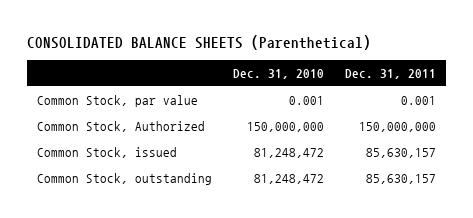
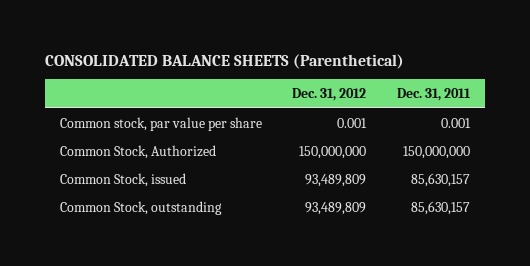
- | Dec. 31, 2010 | Dec. 31, 2011
+ | Dec. 31, 2012 | Dec. 31, 2011
- Common Stock, par value | 0.001 | 0.001
+ Common stock, par value per share | 0.001 | 0.001

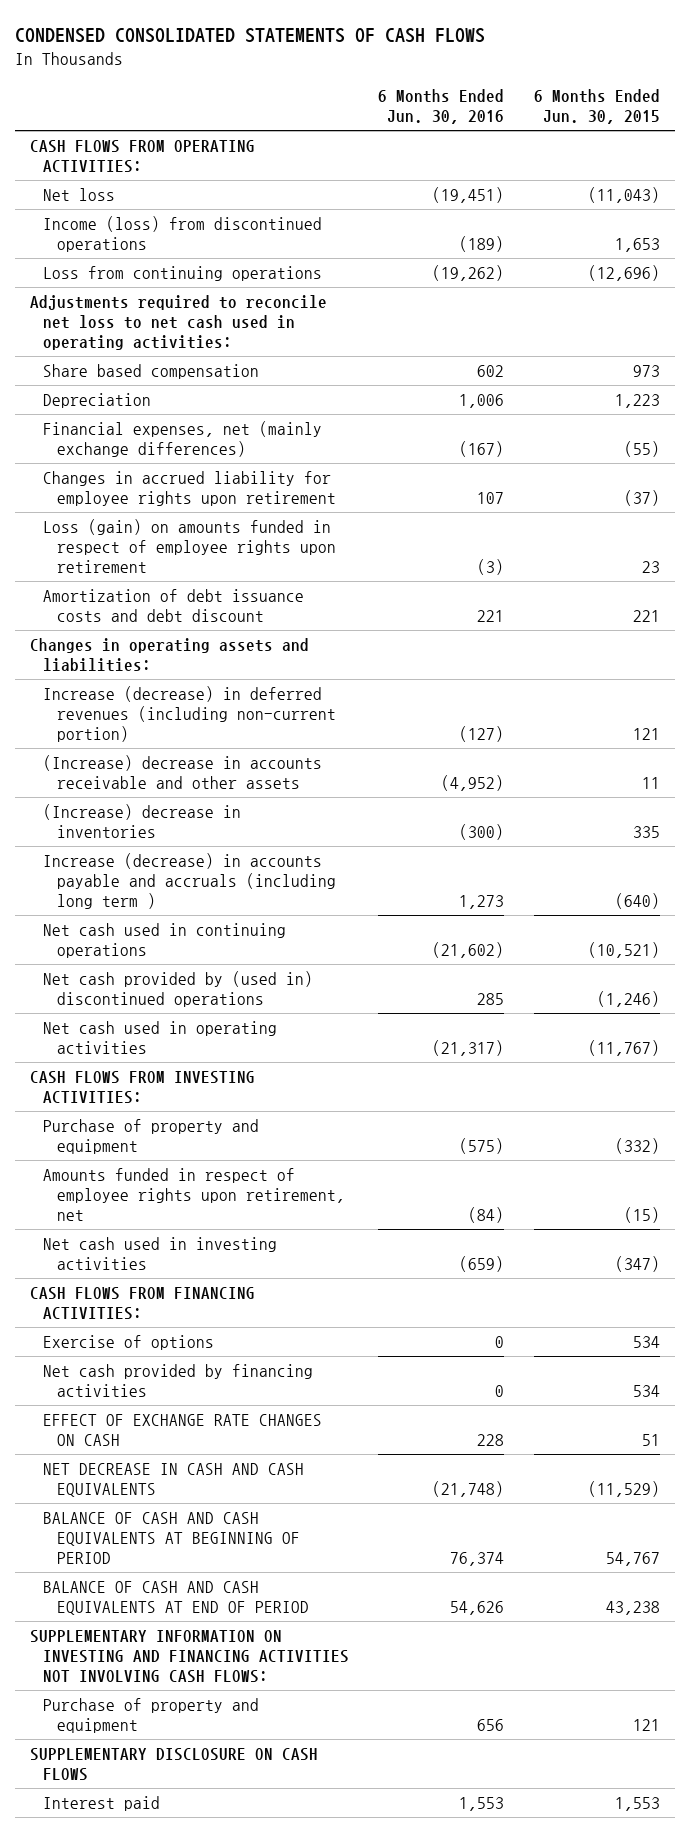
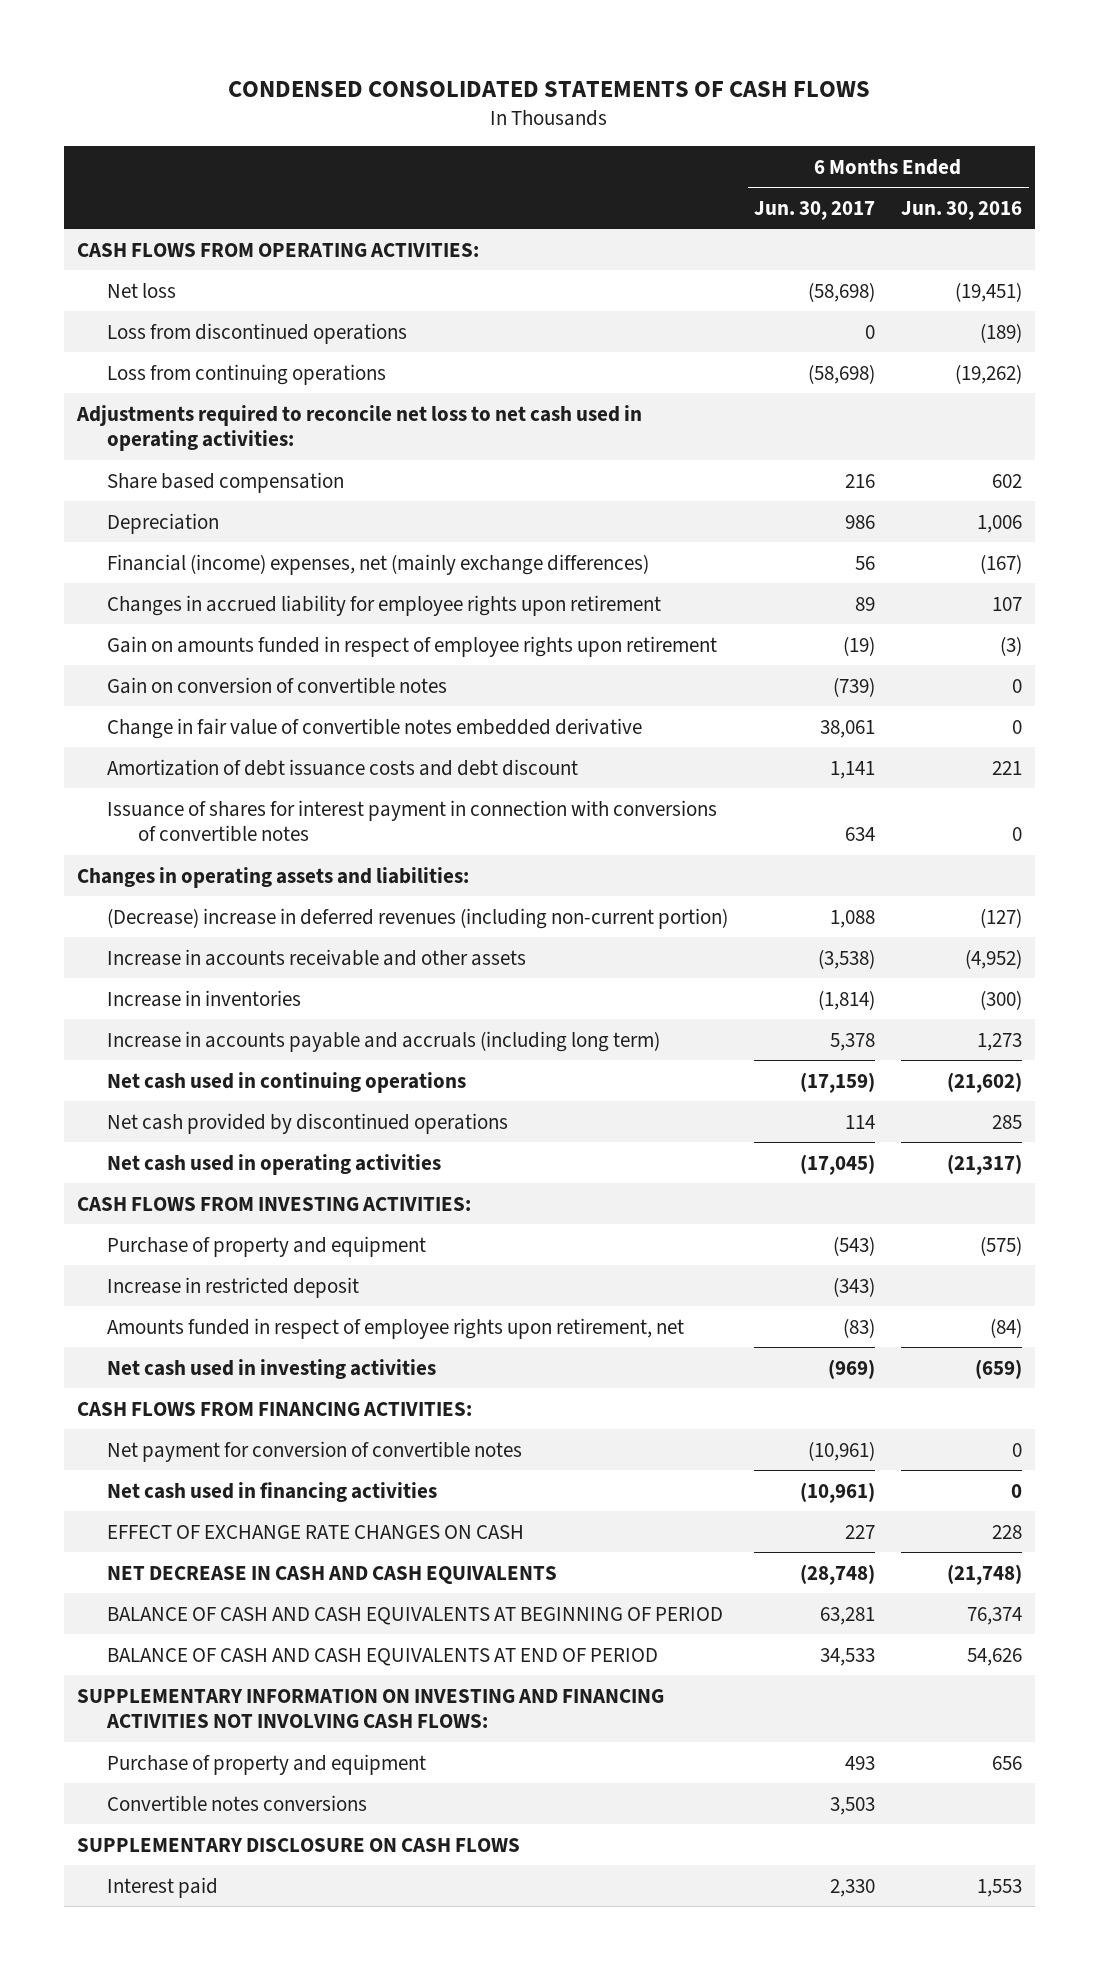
- | 6 Months Ended Jun. 30, 2016 | 6 Months Ended Jun. 30, 2015
+ | 6 Months Ended Jun. 30, 2017 | 6 Months Ended Jun. 30, 2016
- Income (loss) from discontinued operations | (189) | 1,653
+ Loss from discontinued operations | 0 | (189)
- Financial expenses, net (mainly exchange differences) | (167) | (55)
+ Financial (income) expenses, net (mainly exchange differences) | 56 | (167)
- Loss (gain) on amounts funded in respect of employee rights upon retirement | (3) | 23
+ Gain on amounts funded in respect of employee rights upon retirement | (19) | (3)
+ Gain on conversion of convertible notes | (739) | 0
+ Change in fair value of convertible notes embedded derivative | 38,061 | 0
+ Issuance of shares for interest payment in connection with conversions of convertible notes | 634 | 0
- Increase (decrease) in deferred revenues (including non-current portion) | (127) | 121
- (Increase) decrease in accounts receivable and other assets | (4,952) | 11
- (Increase) decrease in inventories | (300) | 335
- Increase (decrease) in accounts payable and accruals (including long term ) | 1,273 | (640)
+ (Decrease) increase in deferred revenues (including non-current portion) | 1,088 | (127)
+ Increase in accounts receivable and other assets | (3,538) | (4,952)
+ Increase in inventories | (1,814) | (300)
+ Increase in accounts payable and accruals (including long term) | 5,378 | 1,273
- Net cash provided by (used in) discontinued operations | 285 | (1,246)
+ Net cash provided by discontinued operations | 114 | 285
+ Increase in restricted deposit | (343) |
- Exercise of options | 0 | 534
- Net cash provided by financing activities | 0 | 534
+ Net payment for conversion of convertible notes | (10,961) | 0
+ Net cash used in financing activities | (10,961) | 0
+ Convertible notes conversions | 3,503 |

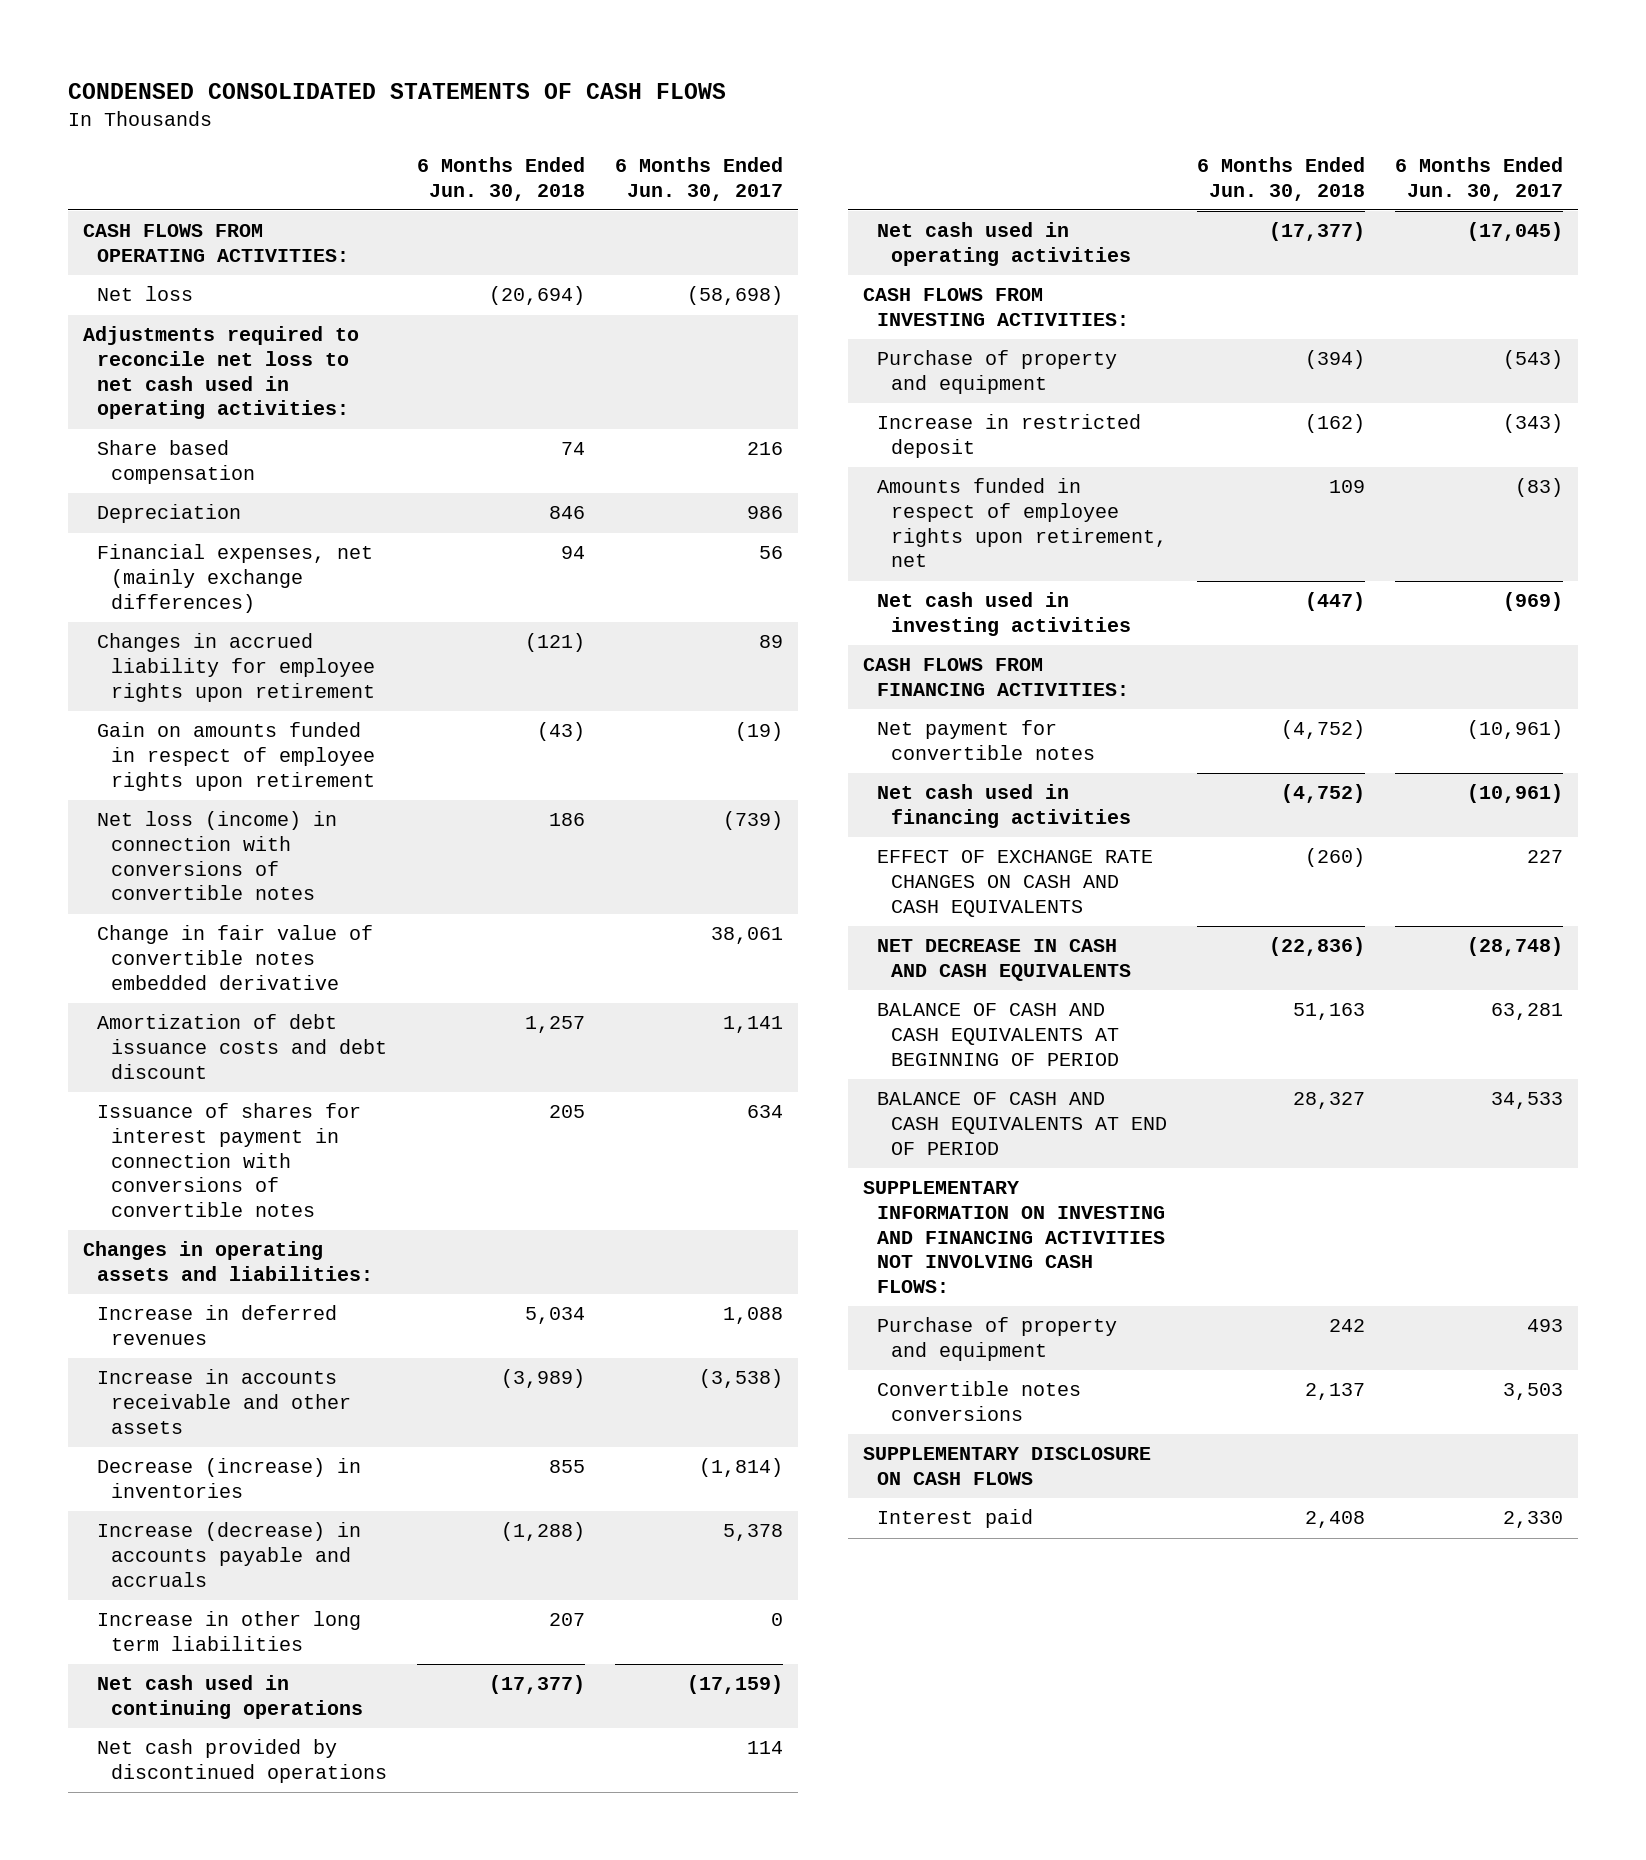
- | 6 Months Ended Jun. 30, 2017 | 6 Months Ended Jun. 30, 2016
+ | 6 Months Ended Jun. 30, 2018 | 6 Months Ended Jun. 30, 2017
- Loss from discontinued operations | 0 | (189)
- Loss from continuing operations | (58,698) | (19,262)
- Financial (income) expenses, net (mainly exchange differences) | 56 | (167)
+ Financial expenses, net (mainly exchange differences) | 94 | 56
- Gain on conversion of convertible notes | (739) | 0
+ Net loss (income) in connection with conversions of convertible notes | 186 | (739)
- (Decrease) increase in deferred revenues (including non-current portion) | 1,088 | (127)
+ Increase in deferred revenues | 5,034 | 1,088
- Increase in inventories | (1,814) | (300)
- Increase in accounts payable and accruals (including long term) | 5,378 | 1,273
+ Decrease (increase) in inventories | 855 | (1,814)
+ Increase (decrease) in accounts payable and accruals | (1,288) | 5,378
+ Increase in other long term liabilities | 207 | 0
- Net payment for conversion of convertible notes | (10,961) | 0
+ Net payment for convertible notes | (4,752) | (10,961)
- EFFECT OF EXCHANGE RATE CHANGES ON CASH | 227 | 228
+ EFFECT OF EXCHANGE RATE CHANGES ON CASH AND CASH EQUIVALENTS | (260) | 227

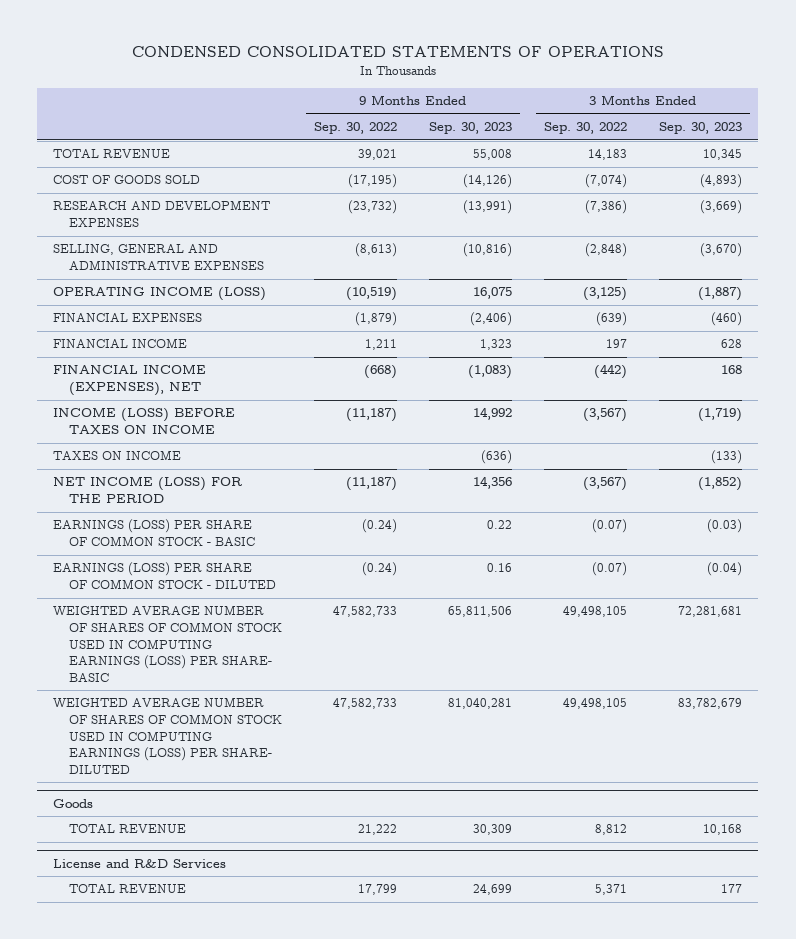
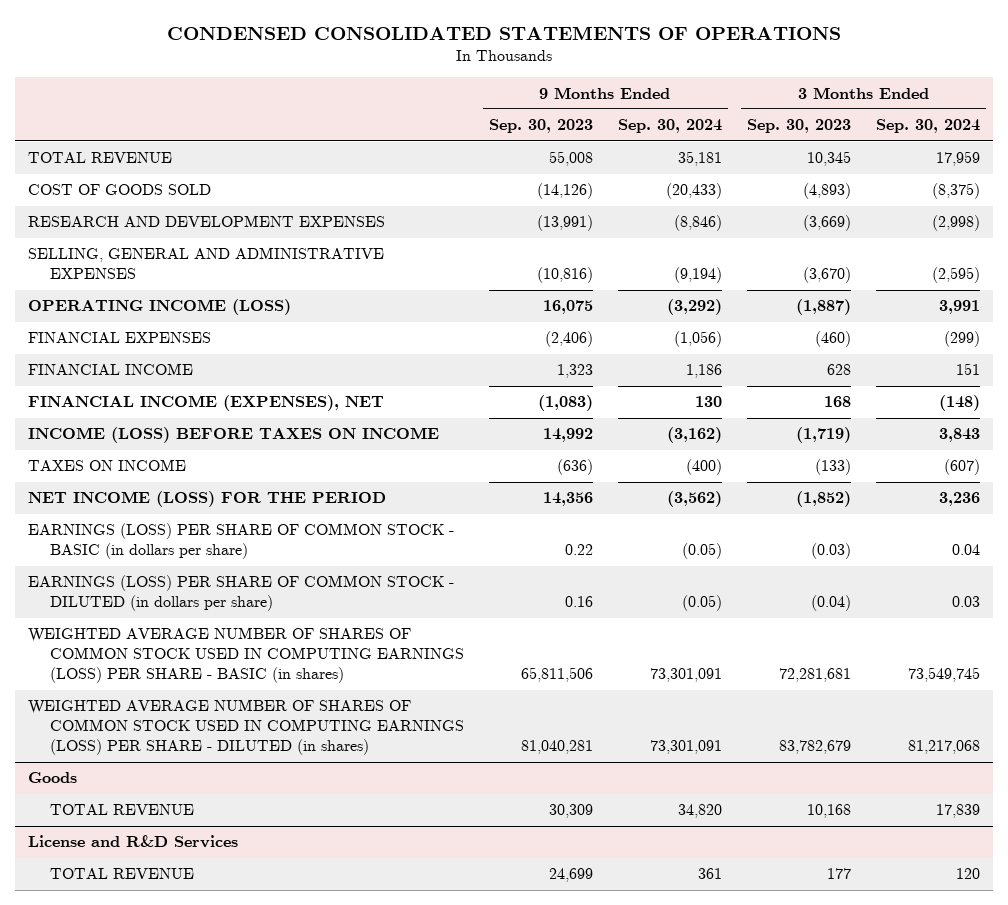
- | 9 Months Ended Sep. 30, 2022 | 9 Months Ended Sep. 30, 2023 | 3 Months Ended Sep. 30, 2022 | 3 Months Ended Sep. 30, 2023
+ | 9 Months Ended Sep. 30, 2023 | 9 Months Ended Sep. 30, 2024 | 3 Months Ended Sep. 30, 2023 | 3 Months Ended Sep. 30, 2024
- EARNINGS (LOSS) PER SHARE OF COMMON STOCK - BASIC | (0.24) | 0.22 | (0.07) | (0.03)
- EARNINGS (LOSS) PER SHARE OF COMMON STOCK - DILUTED | (0.24) | 0.16 | (0.07) | (0.04)
- WEIGHTED AVERAGE NUMBER OF SHARES OF COMMON STOCK USED IN COMPUTING EARNINGS (LOSS) PER SHARE- BASIC | 47,582,733 | 65,811,506 | 49,498,105 | 72,281,681
- WEIGHTED AVERAGE NUMBER OF SHARES OF COMMON STOCK USED IN COMPUTING EARNINGS (LOSS) PER SHARE- DILUTED | 47,582,733 | 81,040,281 | 49,498,105 | 83,782,679
+ EARNINGS (LOSS) PER SHARE OF COMMON STOCK - BASIC (in dollars per share) | 0.22 | (0.05) | (0.03) | 0.04
+ EARNINGS (LOSS) PER SHARE OF COMMON STOCK - DILUTED (in dollars per share) | 0.16 | (0.05) | (0.04) | 0.03
+ WEIGHTED AVERAGE NUMBER OF SHARES OF COMMON STOCK USED IN COMPUTING EARNINGS (LOSS) PER SHARE - BASIC (in shares) | 65,811,506 | 73,301,091 | 72,281,681 | 73,549,745
+ WEIGHTED AVERAGE NUMBER OF SHARES OF COMMON STOCK USED IN COMPUTING EARNINGS (LOSS) PER SHARE - DILUTED (in shares) | 81,040,281 | 73,301,091 | 83,782,679 | 81,217,068

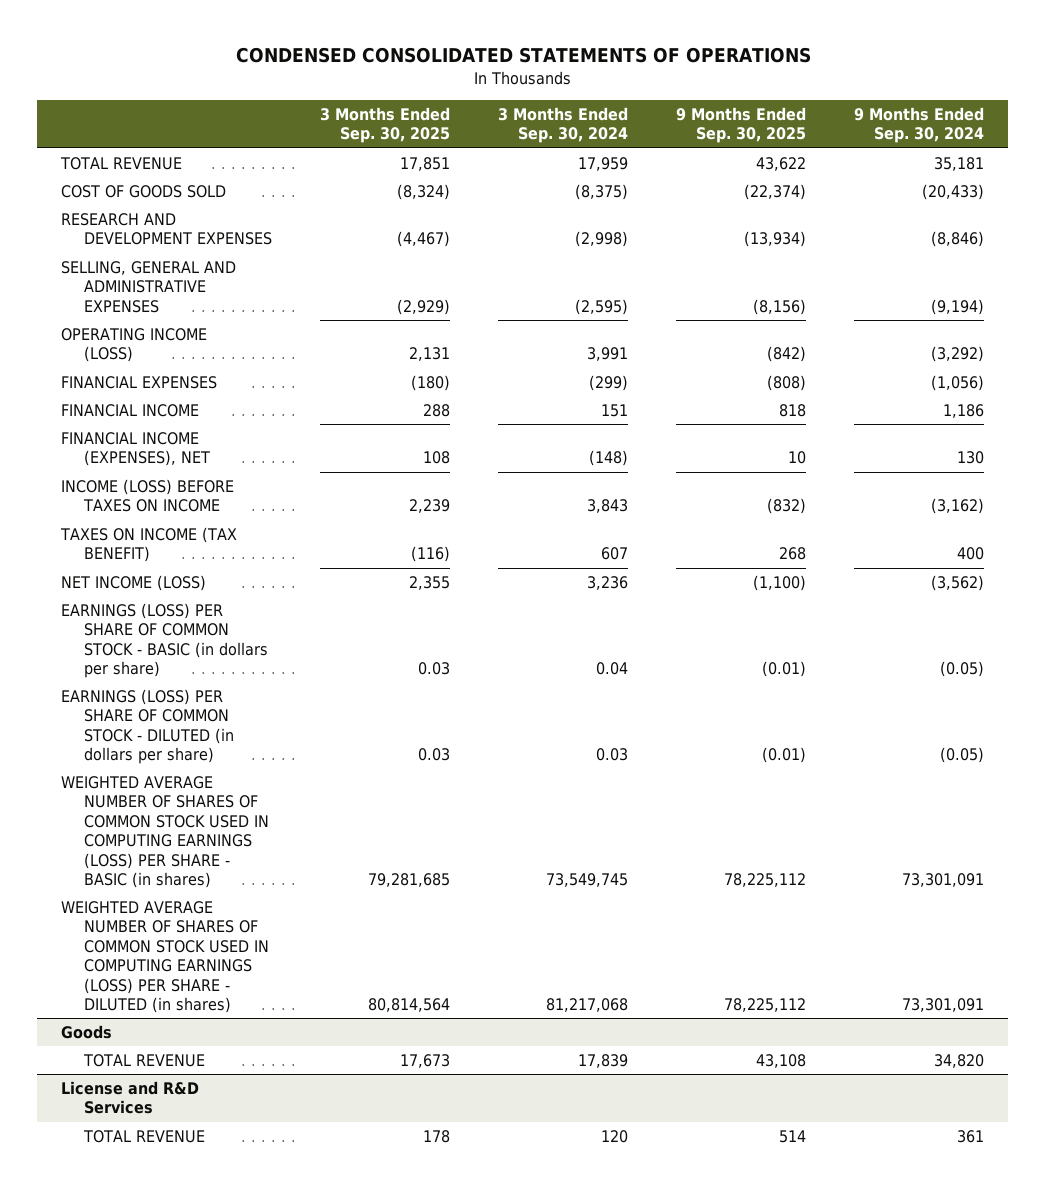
- | 9 Months Ended Sep. 30, 2023 | 9 Months Ended Sep. 30, 2024 | 3 Months Ended Sep. 30, 2023 | 3 Months Ended Sep. 30, 2024
+ | 3 Months Ended Sep. 30, 2025 | 3 Months Ended Sep. 30, 2024 | 9 Months Ended Sep. 30, 2025 | 9 Months Ended Sep. 30, 2024
- TAXES ON INCOME | (636) | (400) | (133) | (607)
- NET INCOME (LOSS) FOR THE PERIOD | 14,356 | (3,562) | (1,852) | 3,236
+ TAXES ON INCOME (TAX BENEFIT) | (116) | 607 | 268 | 400
+ NET INCOME (LOSS) | 2,355 | 3,236 | (1,100) | (3,562)

